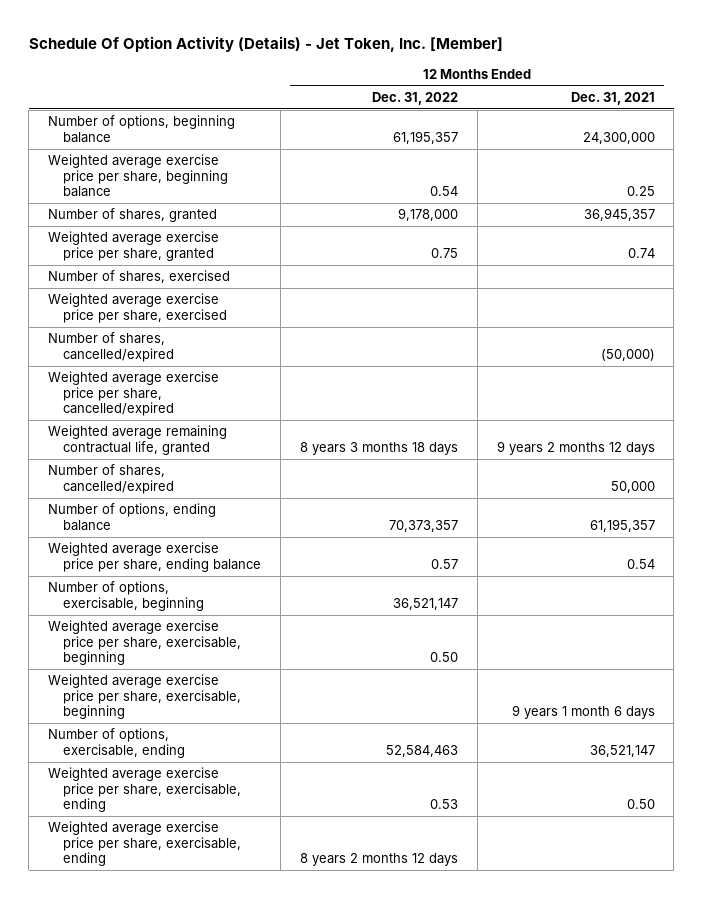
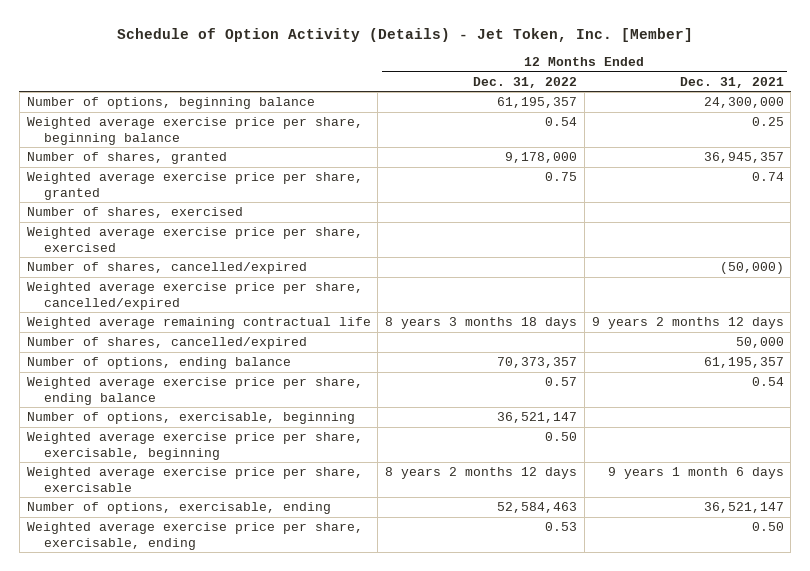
- Schedule Of Option Activity (Details) - Jet Token, Inc. [Member]
+ Schedule of Option Activity (Details) - Jet Token, Inc. [Member]
- Weighted average remaining contractual life, granted | 8 years 3 months 18 days | 9 years 2 months 12 days
+ Weighted average remaining contractual life | 8 years 3 months 18 days | 9 years 2 months 12 days
- Weighted average exercise price per share, exercisable, beginning | | 9 years 1 month 6 days
+ Weighted average exercise price per share, exercisable | 8 years 2 months 12 days | 9 years 1 month 6 days
- Weighted average exercise price per share, exercisable, ending | 8 years 2 months 12 days |

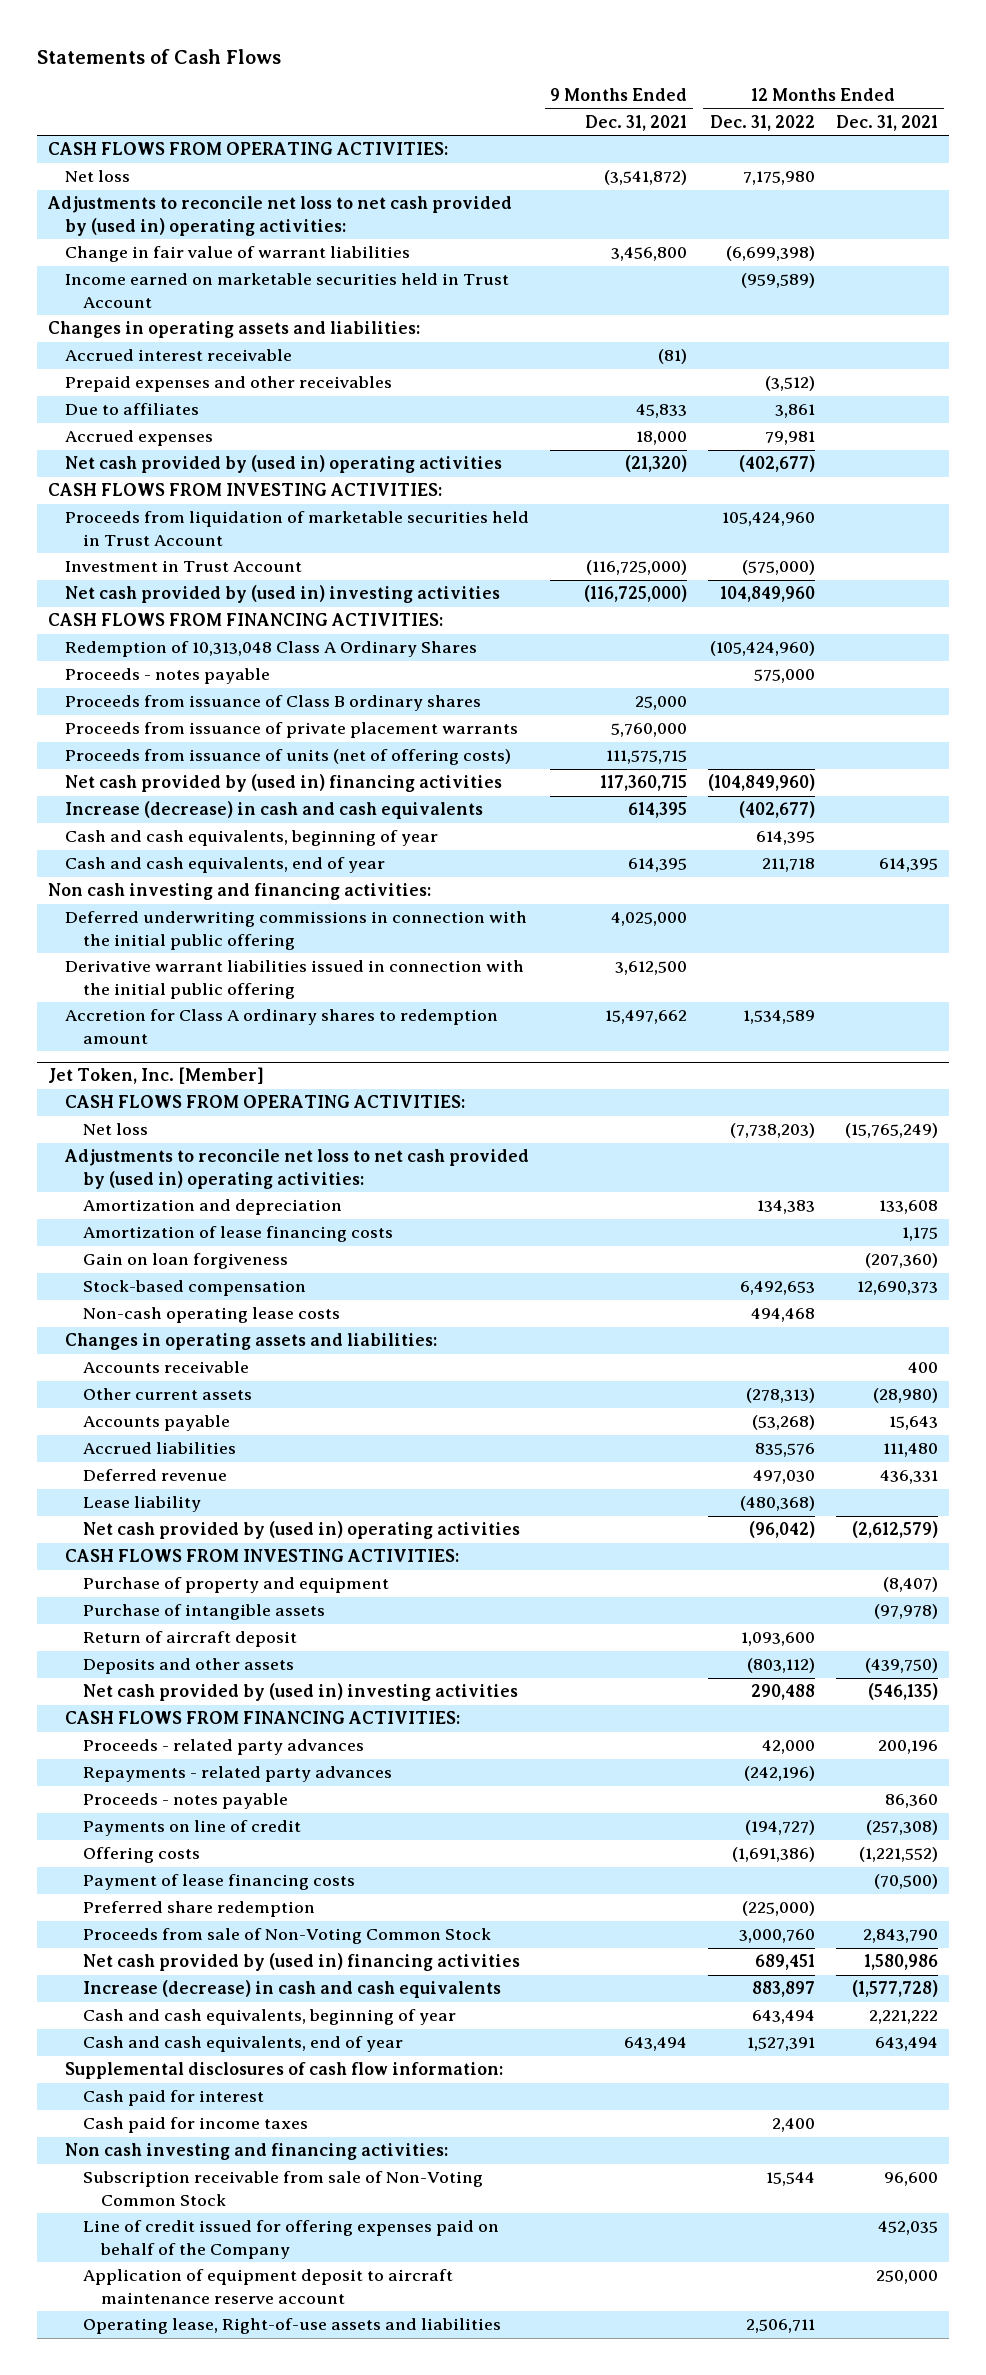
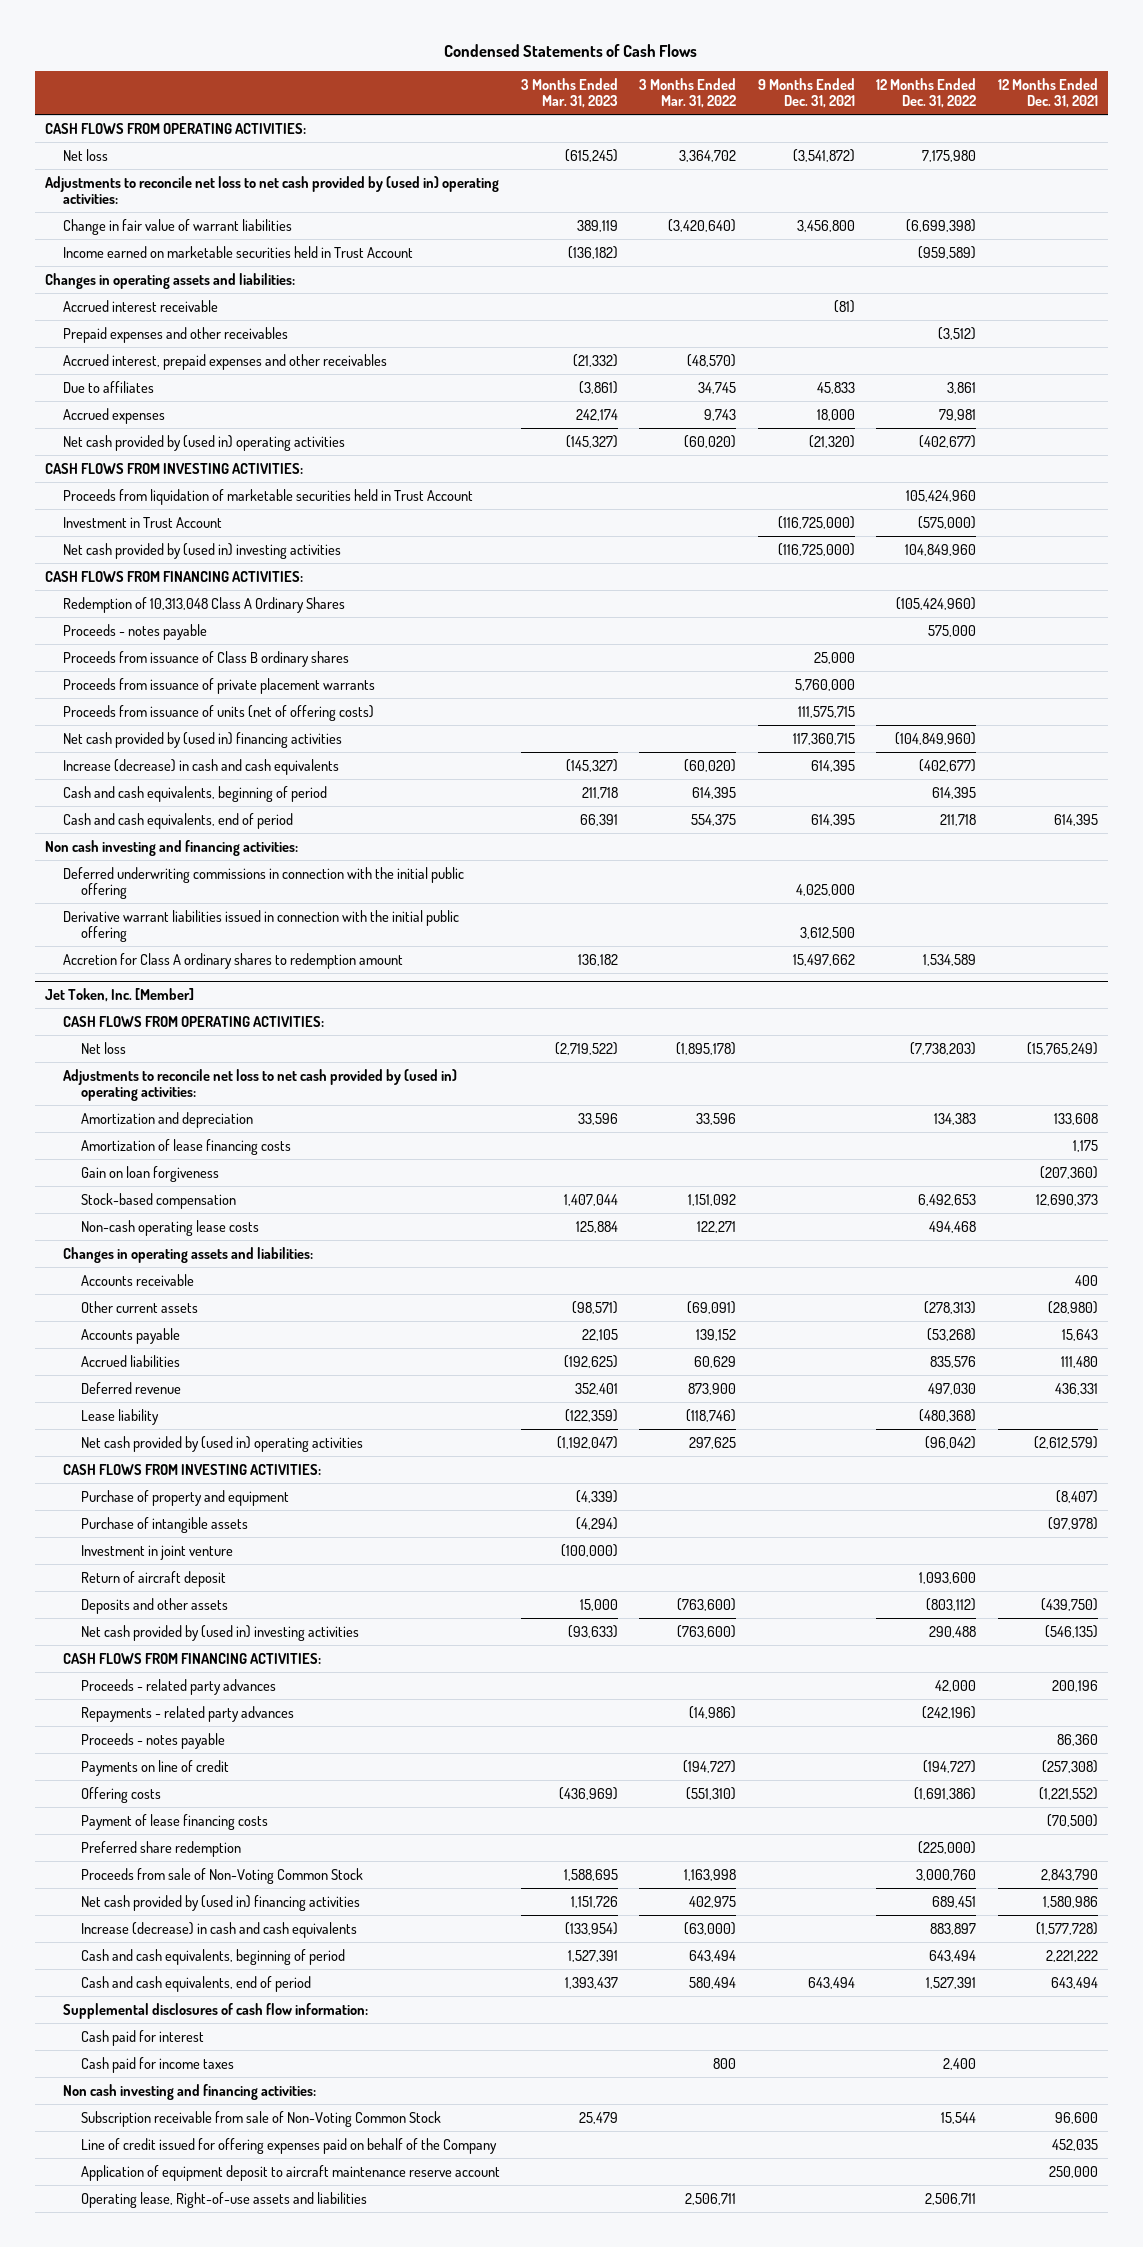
- Statements of Cash Flows
+ Condensed Statements of Cash Flows
- | 9 Months Ended Dec. 31, 2021 | 12 Months Ended Dec. 31, 2022 | 12 Months Ended Dec. 31, 2021
+ | 3 Months Ended Mar. 31, 2023 | 3 Months Ended Mar. 31, 2022 | 9 Months Ended Dec. 31, 2021 | 12 Months Ended Dec. 31, 2022 | 12 Months Ended Dec. 31, 2021
+ Accrued interest, prepaid expenses and other receivables | (21,332) | (48,570) | | |
- Cash and cash equivalents, beginning of year | | 614,395 |
- Cash and cash equivalents, end of year | 614,395 | 211,718 | 614,395
+ Cash and cash equivalents, beginning of period | 211,718 | 614,395 | | 614,395 |
+ Cash and cash equivalents, end of period | 66,391 | 554,375 | 614,395 | 211,718 | 614,395
@ Jet Token, Inc. [Member]
+ Investment in joint venture | (100,000) | | | |
- Cash and cash equivalents, beginning of year | | 643,494 | 2,221,222
- Cash and cash equivalents, end of year | 643,494 | 1,527,391 | 643,494
+ Cash and cash equivalents, beginning of period | 1,527,391 | 643,494 | | 643,494 | 2,221,222
+ Cash and cash equivalents, end of period | 1,393,437 | 580,494 | 643,494 | 1,527,391 | 643,494

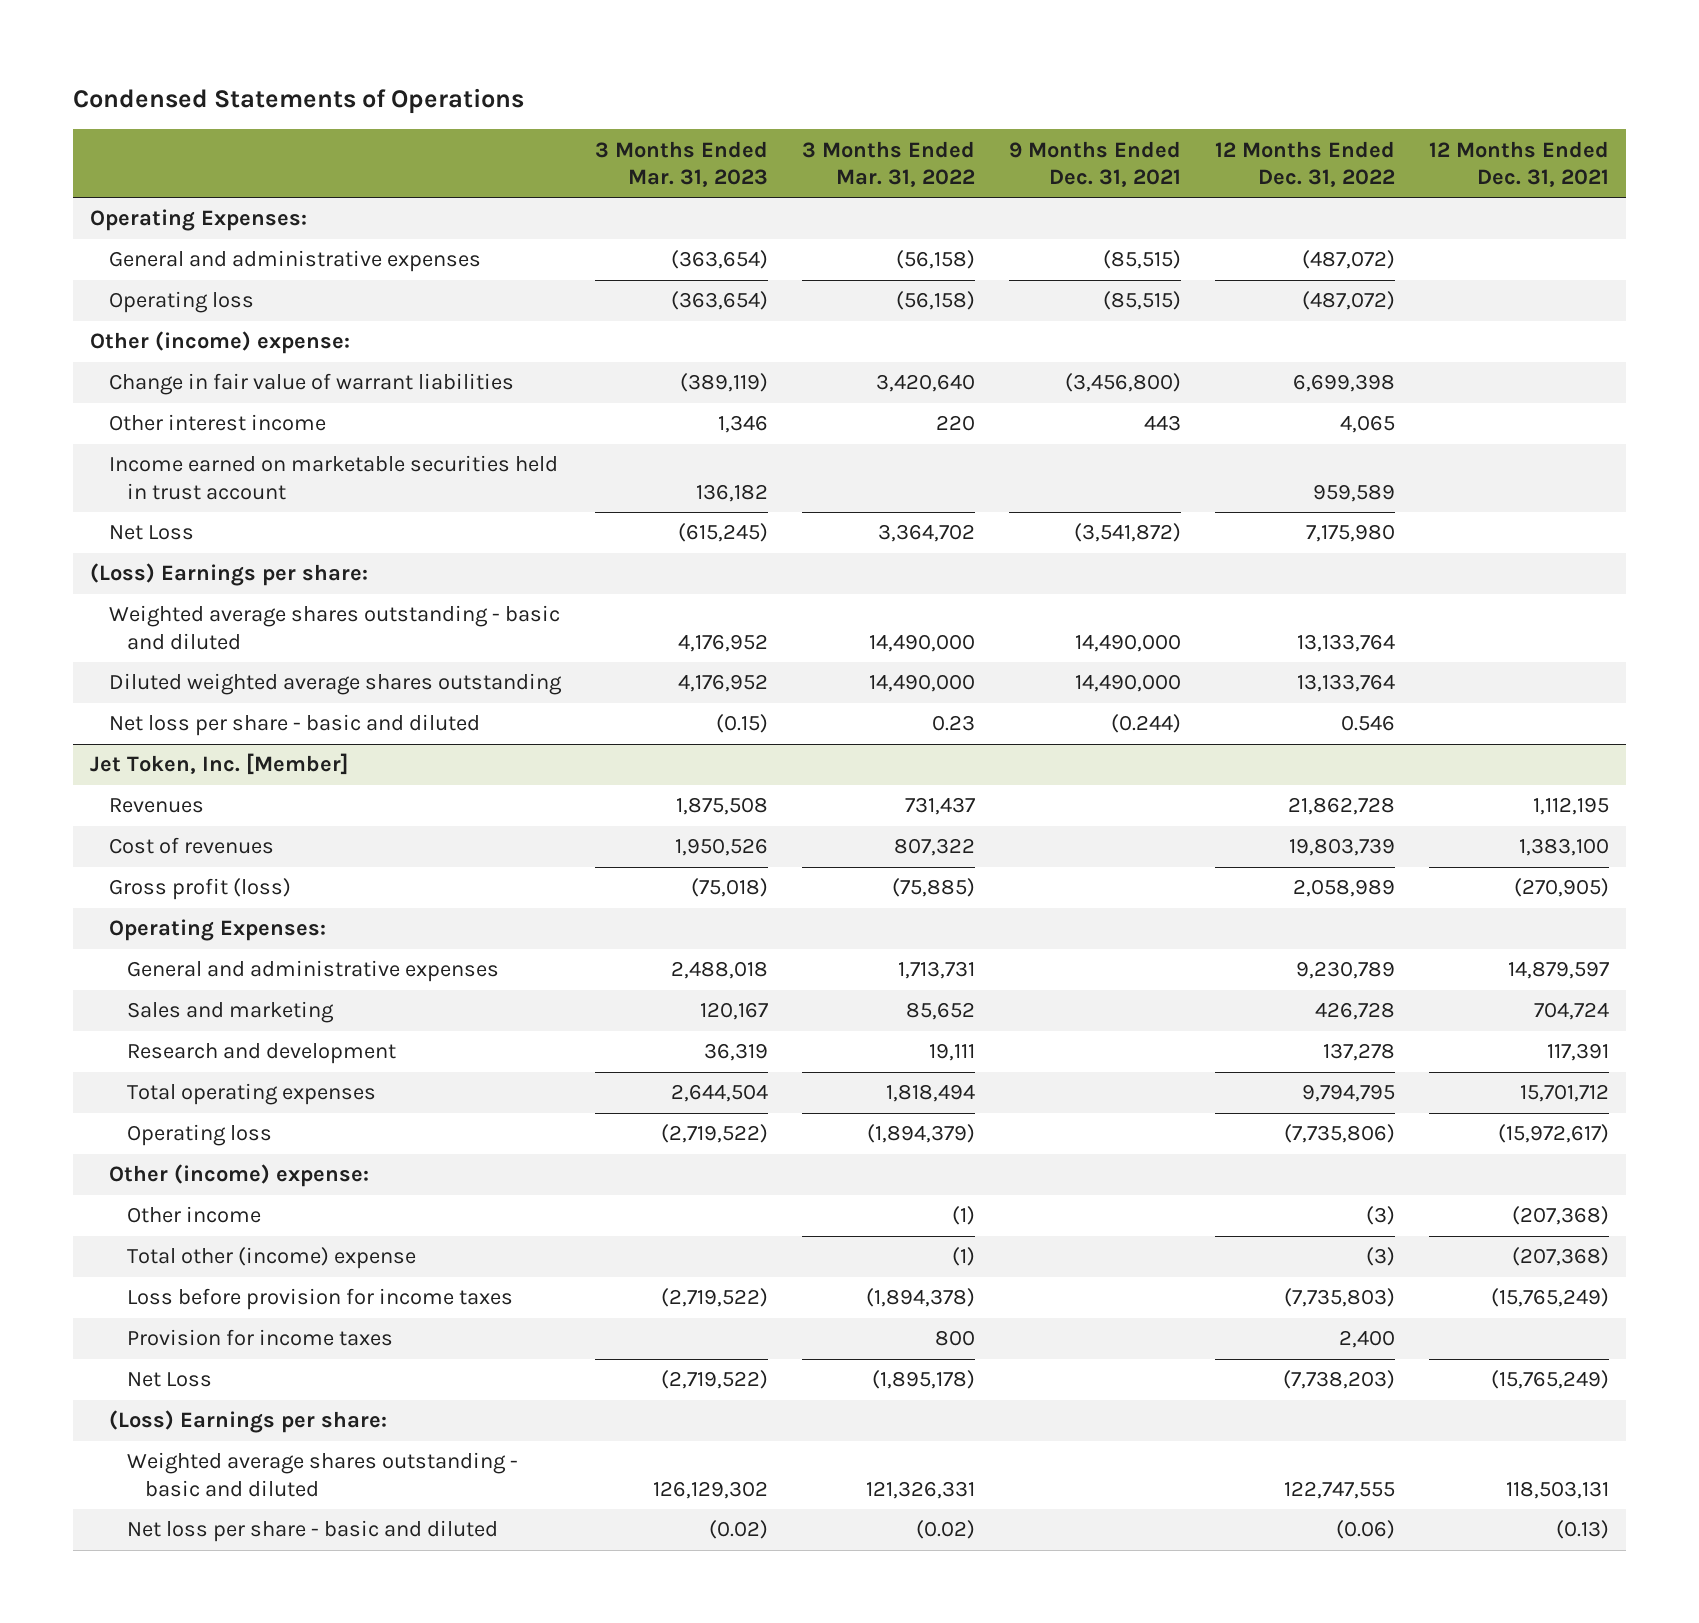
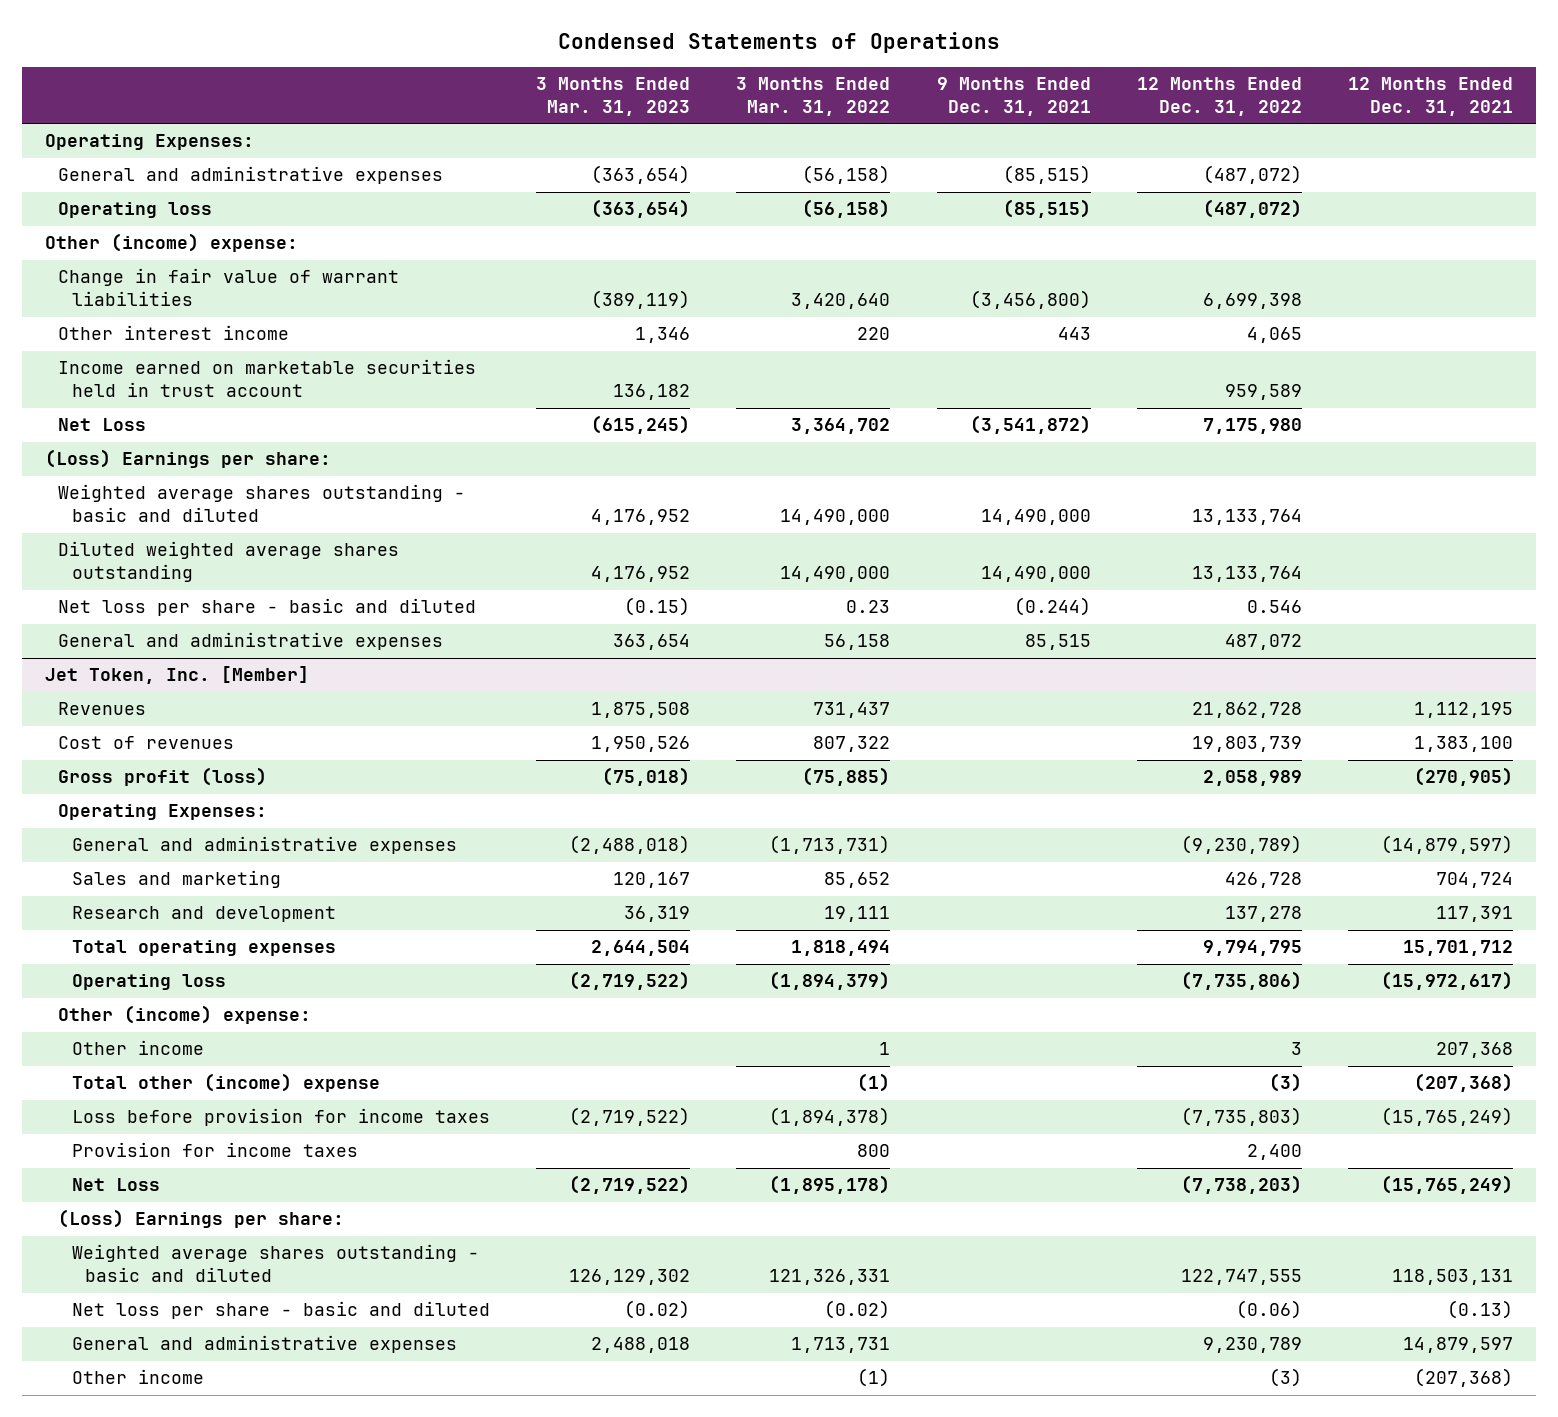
+ General and administrative expenses | 363,654 | 56,158 | 85,515 | 487,072 |
@ Jet Token, Inc. [Member]
+ General and administrative expenses | (2,488,018) | (1,713,731) | | (9,230,789) | (14,879,597)
+ Other income | | 1 | | 3 | 207,368
moved down: General and administrative expenses | 2,488,018 | 1,713,731 | | 9,230,789 | 14,879,597
moved down: Other income | | (1) | | (3) | (207,368)

